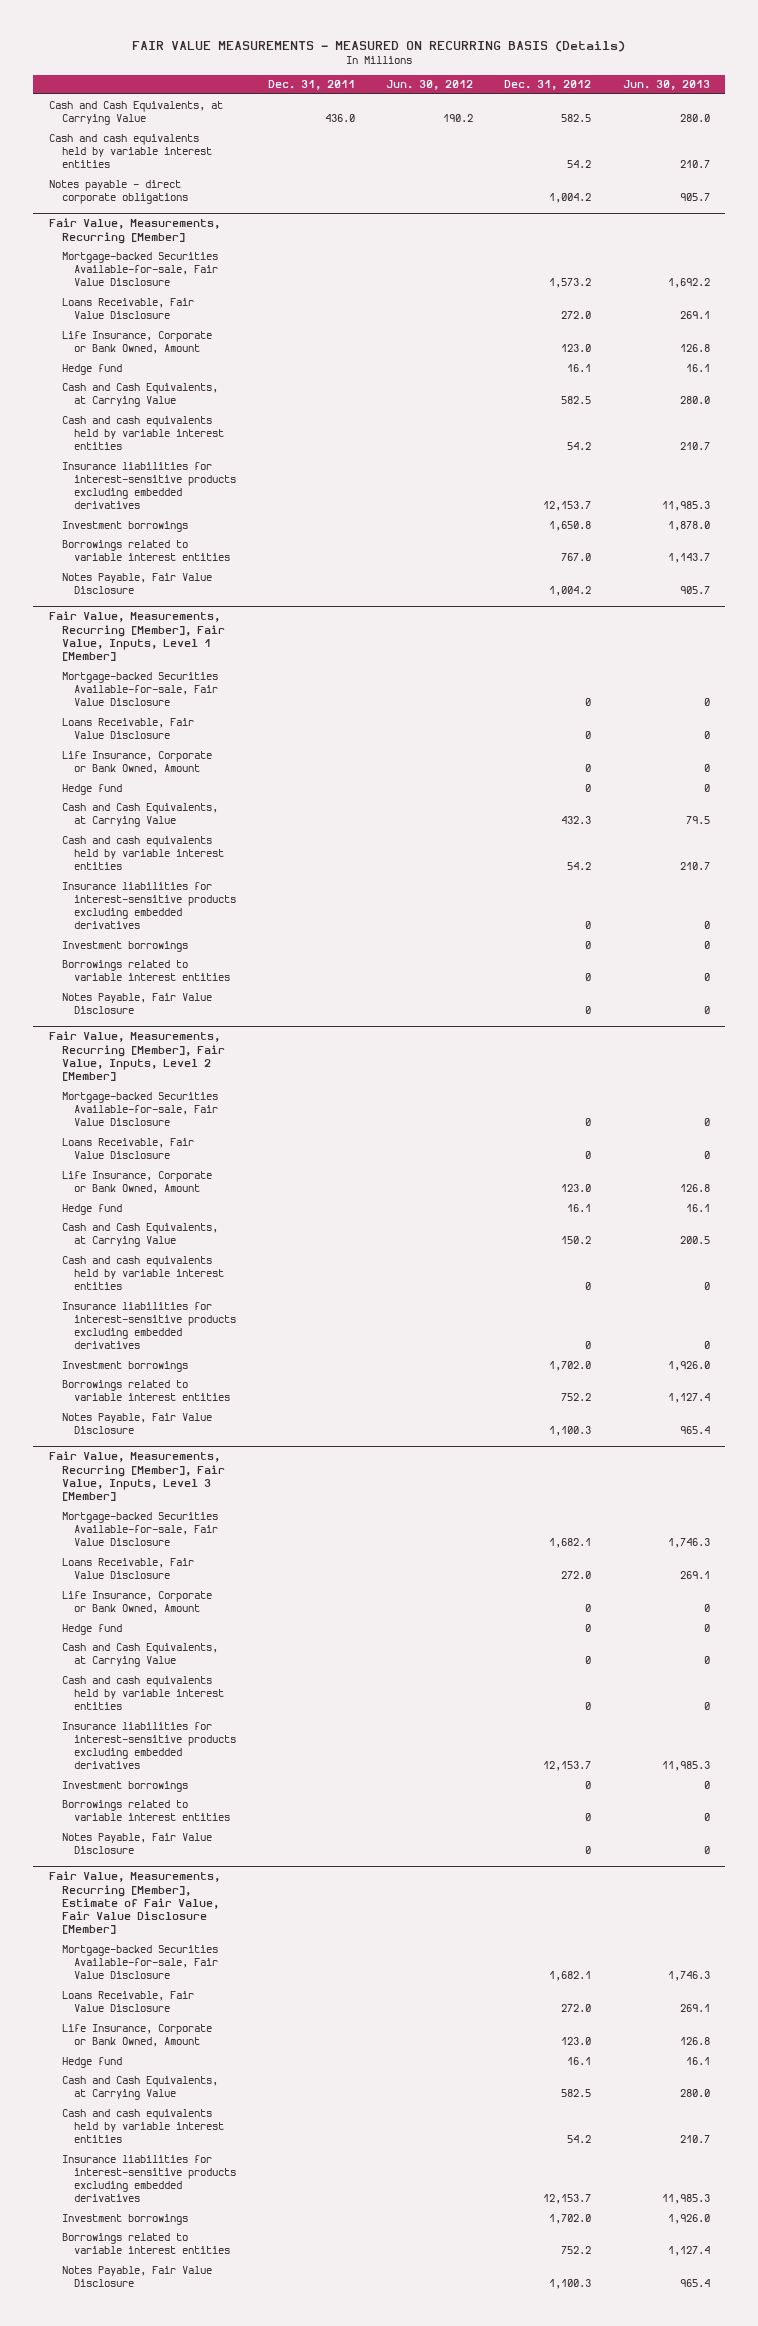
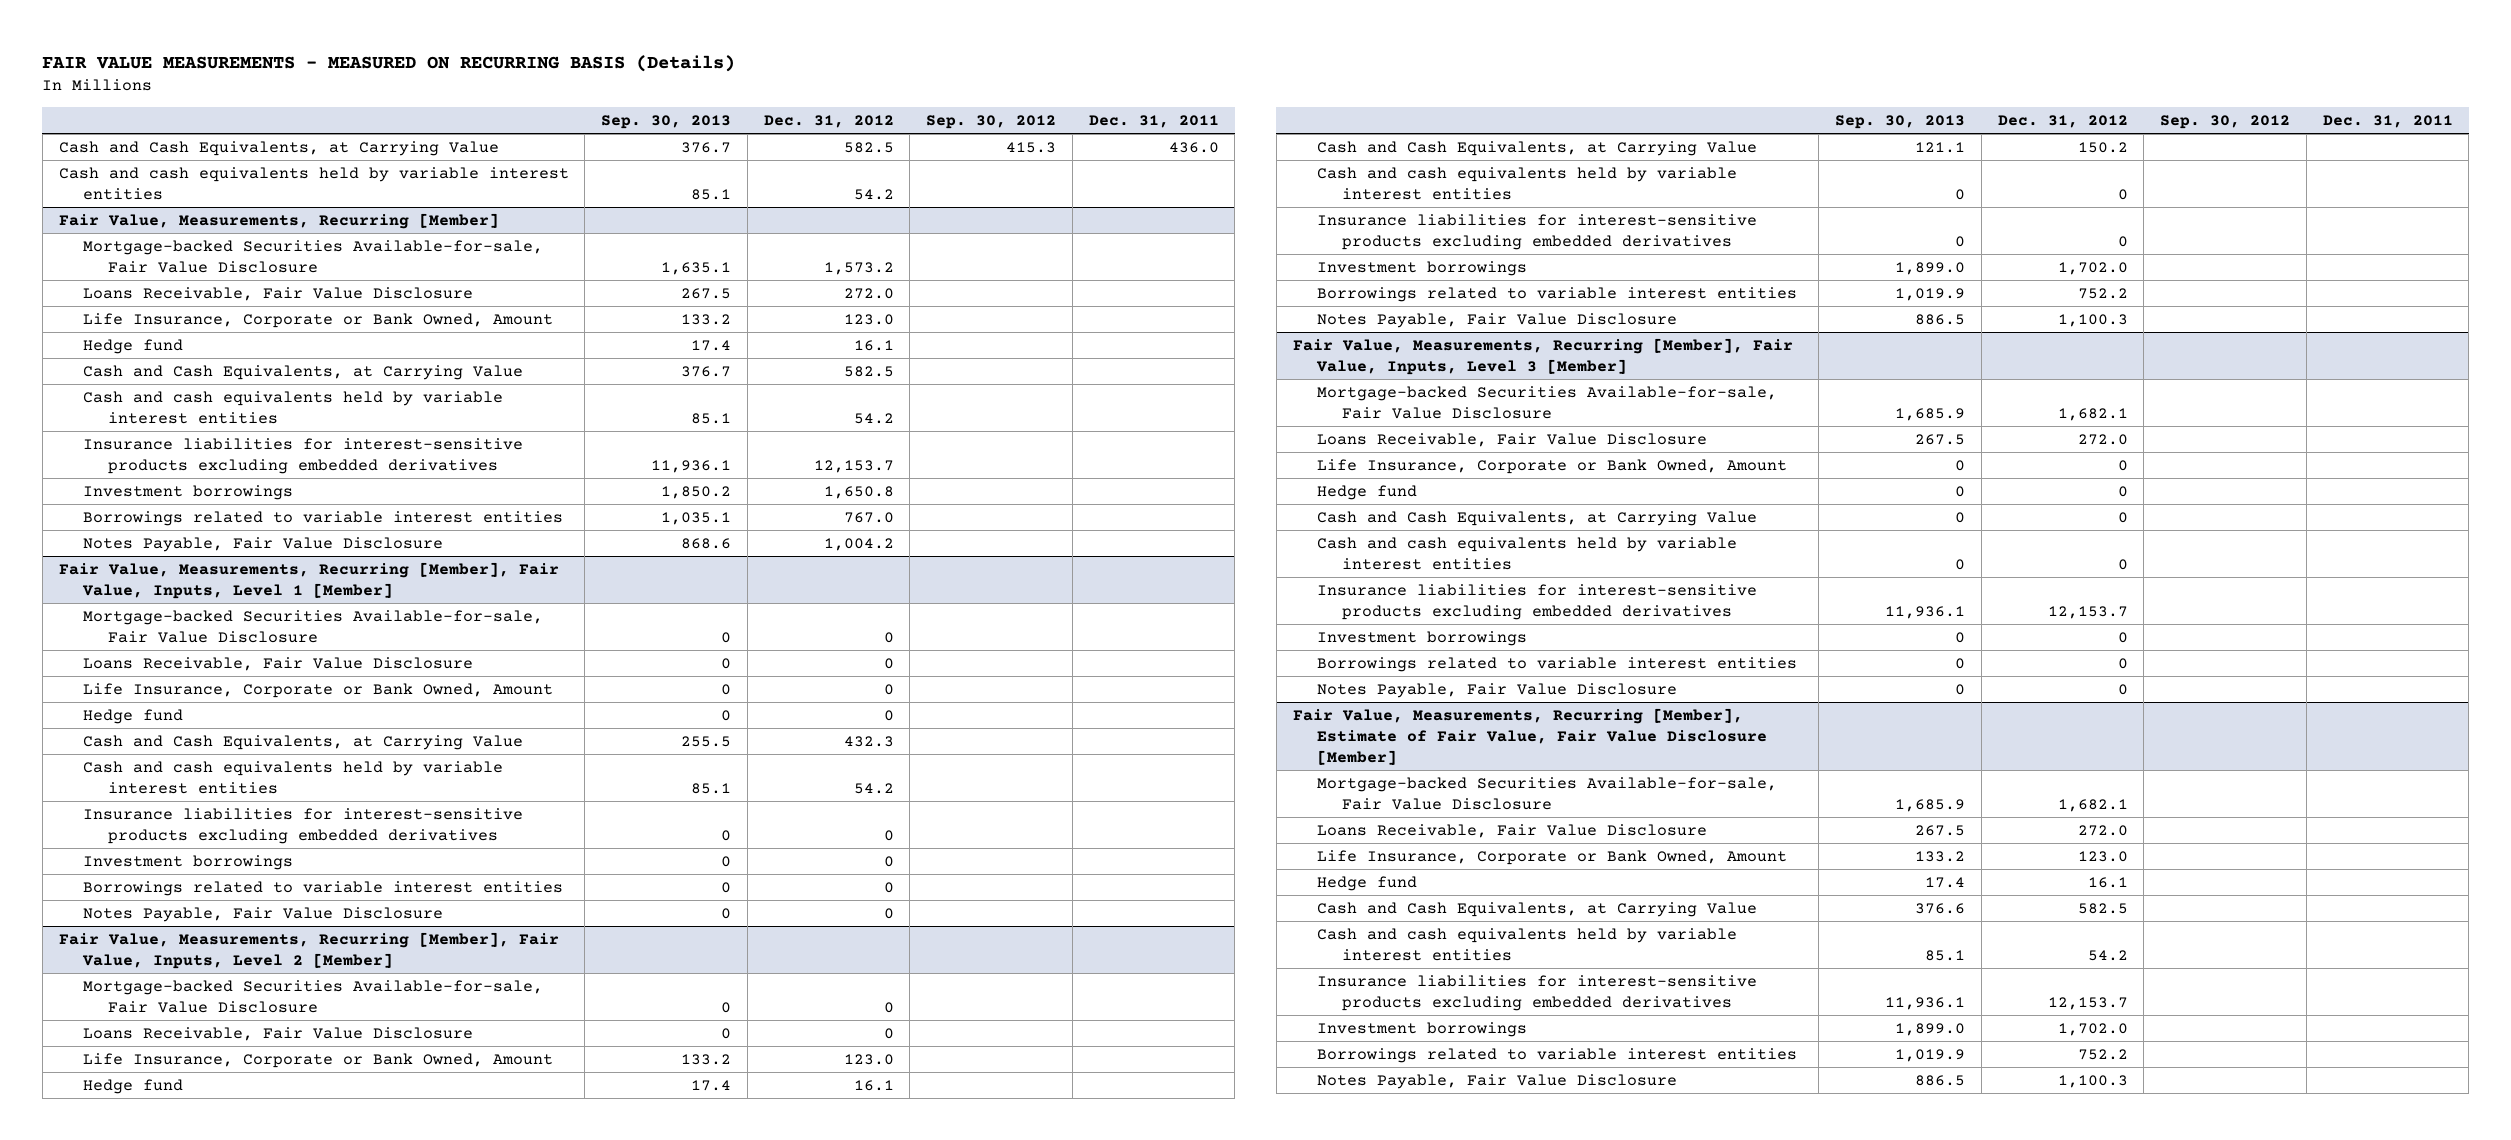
- | Dec. 31, 2011 | Jun. 30, 2012 | Dec. 31, 2012 | Jun. 30, 2013
+ | Sep. 30, 2013 | Dec. 31, 2012 | Sep. 30, 2012 | Dec. 31, 2011
- Notes payable - direct corporate obligations | | | 1,004.2 | 905.7

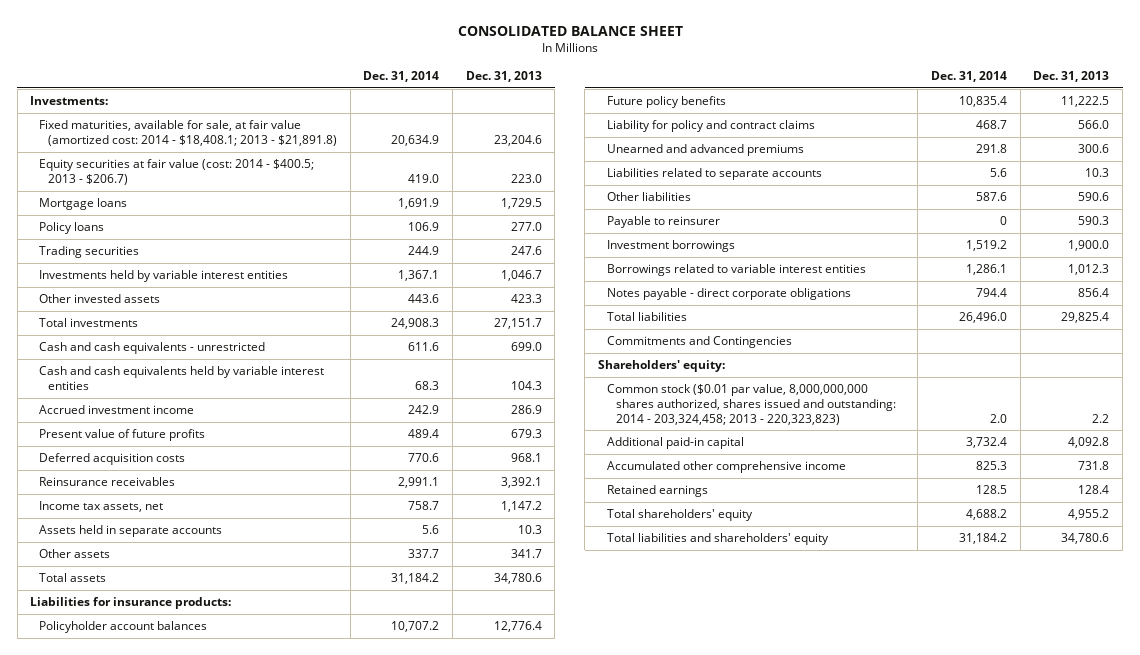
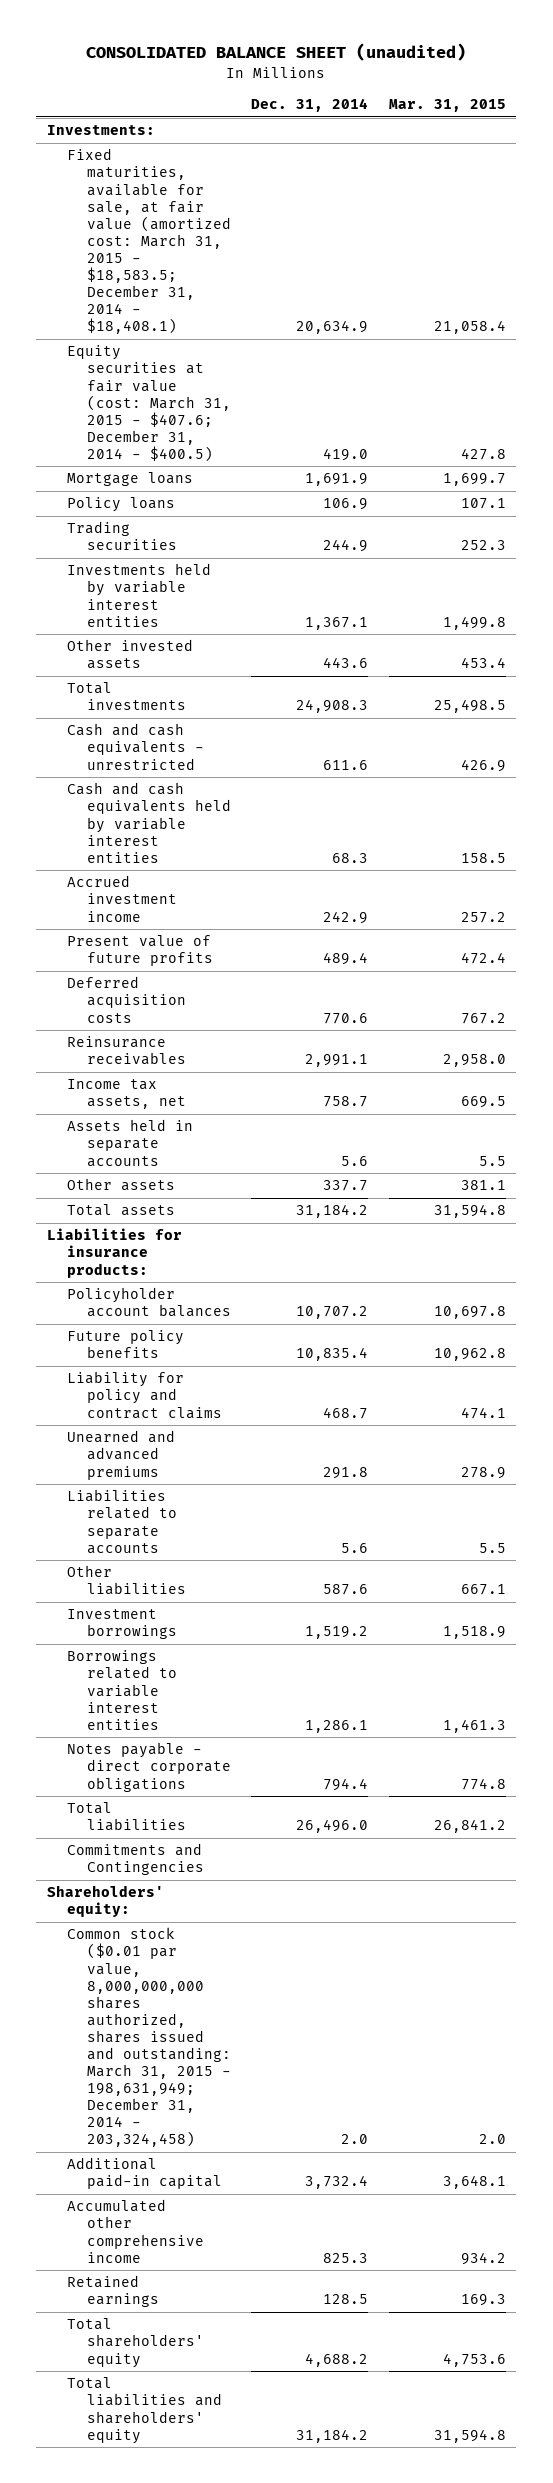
- CONSOLIDATED BALANCE SHEET
+ CONSOLIDATED BALANCE SHEET (unaudited)
- | Dec. 31, 2014 | Dec. 31, 2013
+ | Dec. 31, 2014 | Mar. 31, 2015
- Fixed maturities, available for sale, at fair value (amortized cost: 2014 - $18,408.1; 2013 - $21,891.8) | 20,634.9 | 23,204.6
- Equity securities at fair value (cost: 2014 - $400.5; 2013 - $206.7) | 419.0 | 223.0
+ Fixed maturities, available for sale, at fair value (amortized cost: March 31, 2015 - $18,583.5; December 31, 2014 - $18,408.1) | 20,634.9 | 21,058.4
+ Equity securities at fair value (cost: March 31, 2015 - $407.6; December 31, 2014 - $400.5) | 419.0 | 427.8
- Payable to reinsurer | 0 | 590.3
- Common stock ($0.01 par value, 8,000,000,000 shares authorized, shares issued and outstanding: 2014 - 203,324,458; 2013 - 220,323,823) | 2.0 | 2.2
+ Common stock ($0.01 par value, 8,000,000,000 shares authorized, shares issued and outstanding: March 31, 2015 - 198,631,949; December 31, 2014 - 203,324,458) | 2.0 | 2.0

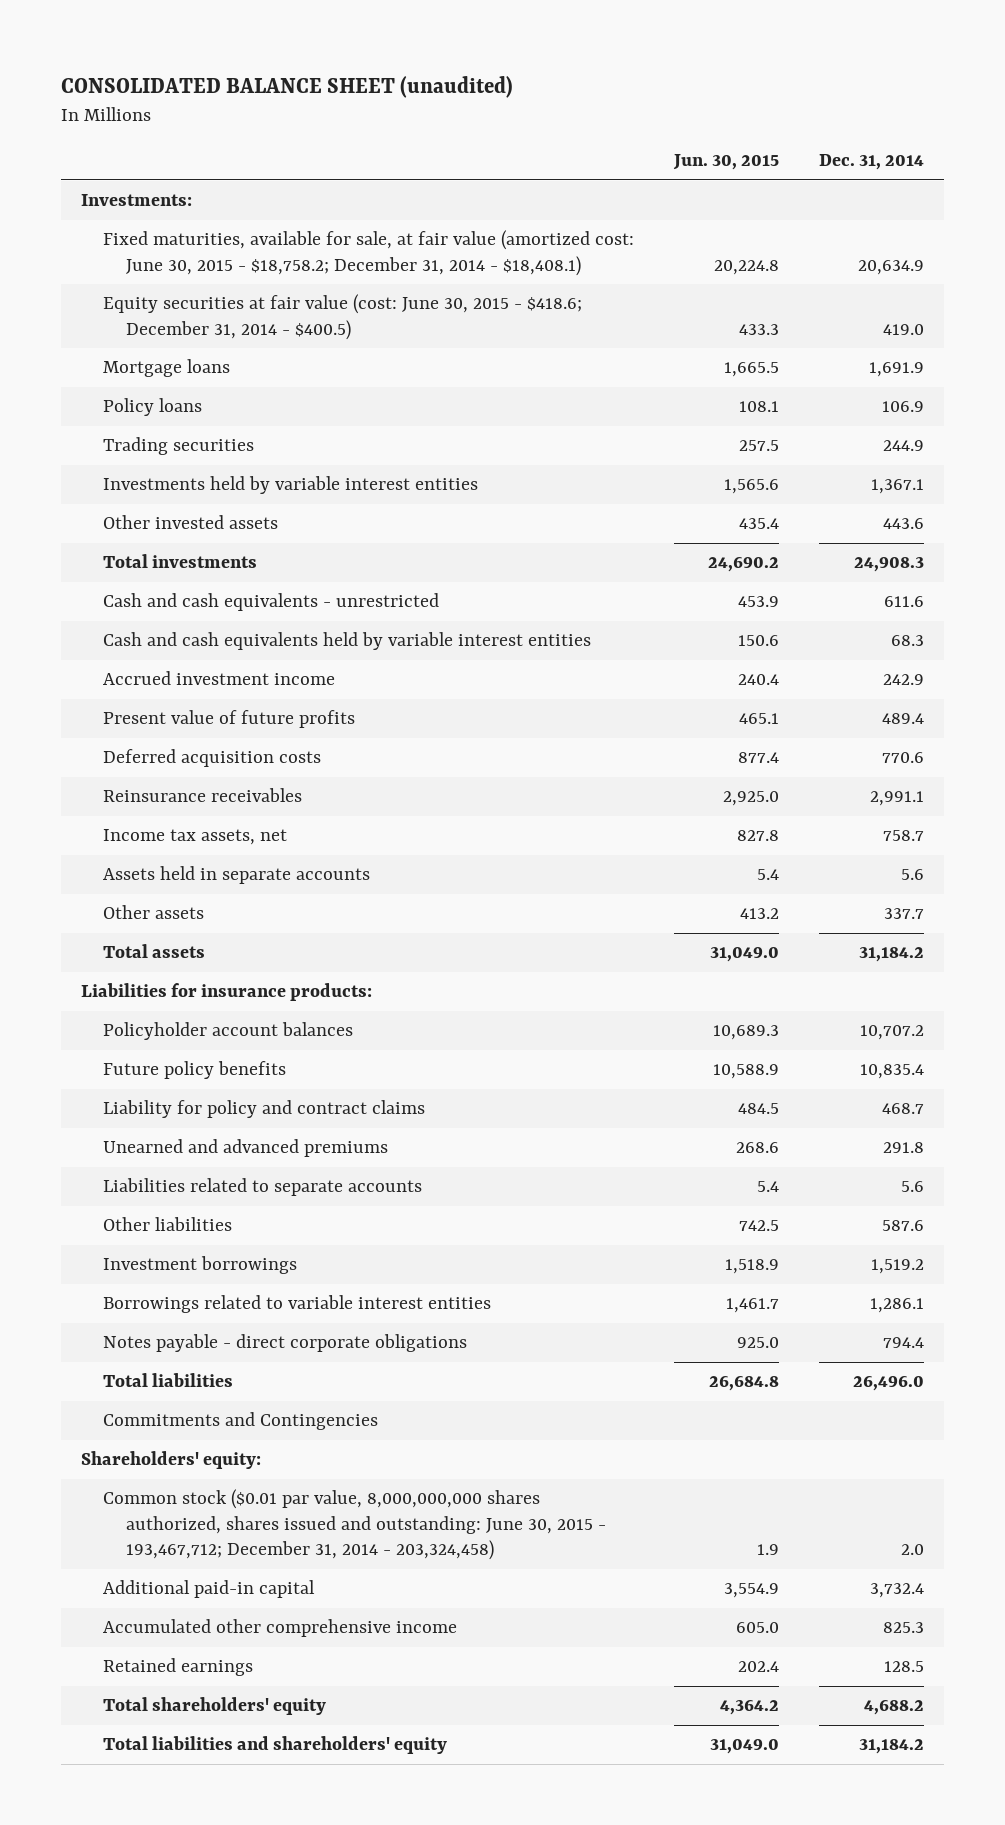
- | Dec. 31, 2014 | Mar. 31, 2015
+ | Jun. 30, 2015 | Dec. 31, 2014
- Fixed maturities, available for sale, at fair value (amortized cost: March 31, 2015 - $18,583.5; December 31, 2014 - $18,408.1) | 20,634.9 | 21,058.4
- Equity securities at fair value (cost: March 31, 2015 - $407.6; December 31, 2014 - $400.5) | 419.0 | 427.8
+ Fixed maturities, available for sale, at fair value (amortized cost: June 30, 2015 - $18,758.2; December 31, 2014 - $18,408.1) | 20,224.8 | 20,634.9
+ Equity securities at fair value (cost: June 30, 2015 - $418.6; December 31, 2014 - $400.5) | 433.3 | 419.0
- Common stock ($0.01 par value, 8,000,000,000 shares authorized, shares issued and outstanding: March 31, 2015 - 198,631,949; December 31, 2014 - 203,324,458) | 2.0 | 2.0
+ Common stock ($0.01 par value, 8,000,000,000 shares authorized, shares issued and outstanding: June 30, 2015 - 193,467,712; December 31, 2014 - 203,324,458) | 1.9 | 2.0

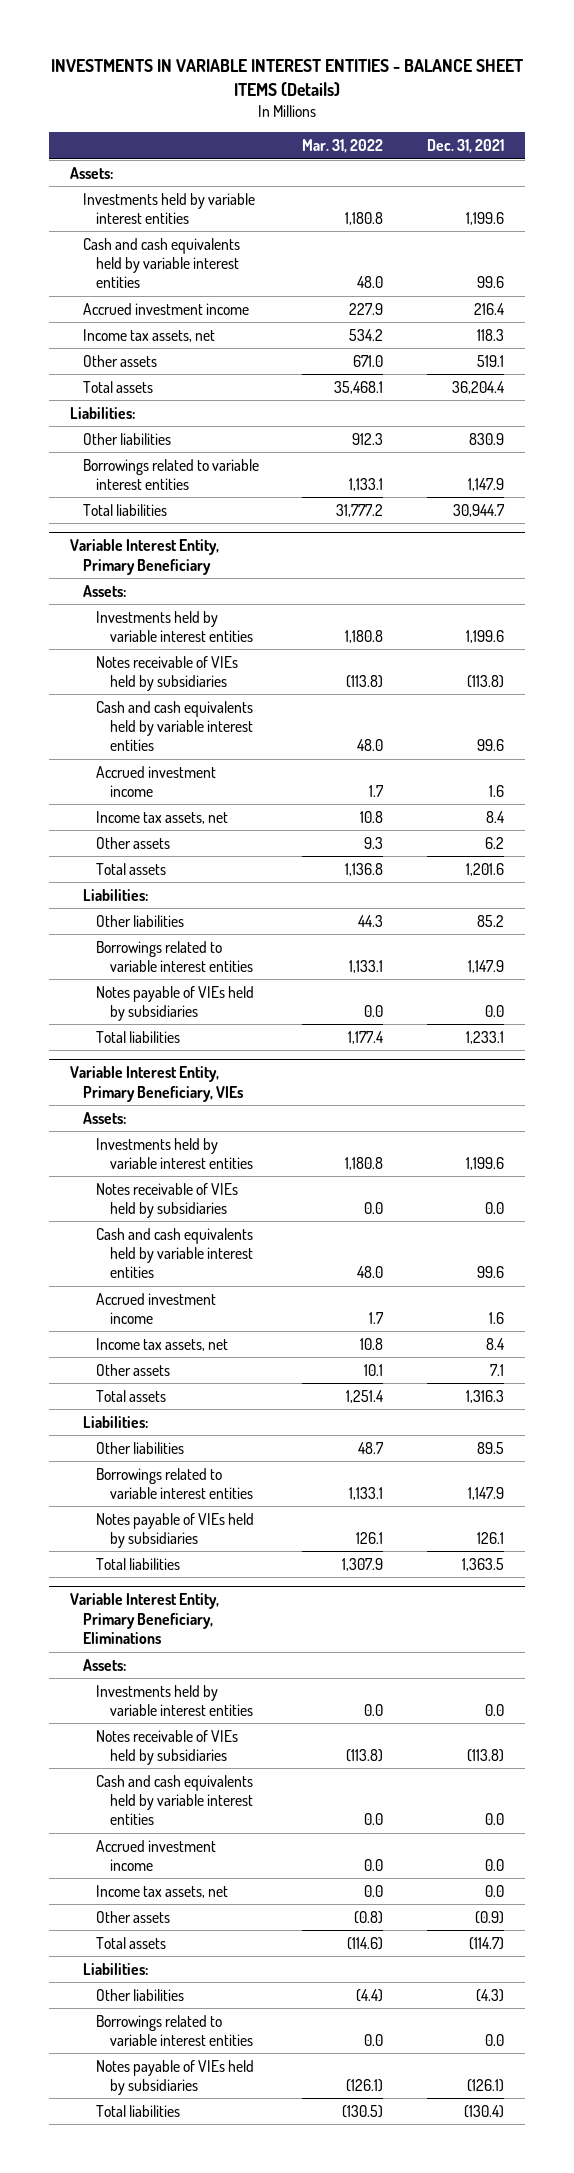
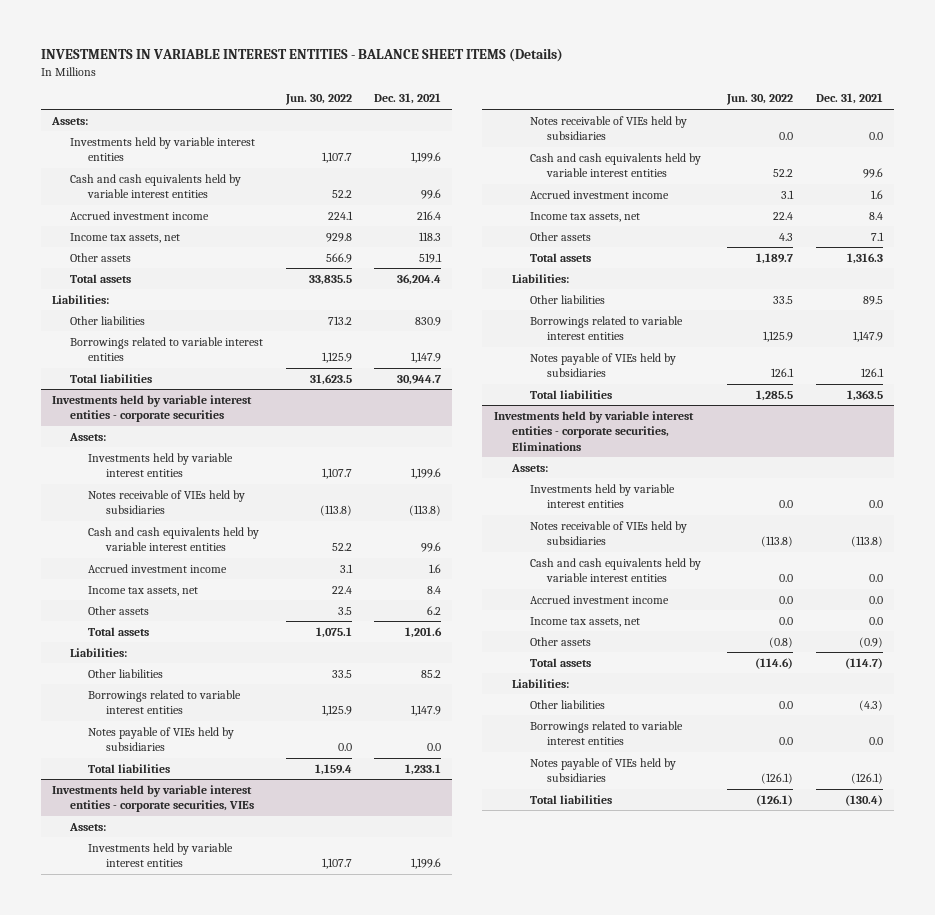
- | Mar. 31, 2022 | Dec. 31, 2021
+ | Jun. 30, 2022 | Dec. 31, 2021
- Variable Interest Entity, Primary Beneficiary
+ Investments held by variable interest entities - corporate securities
- Variable Interest Entity, Primary Beneficiary, VIEs
+ Investments held by variable interest entities - corporate securities, VIEs
- Variable Interest Entity, Primary Beneficiary, Eliminations
+ Investments held by variable interest entities - corporate securities, Eliminations

